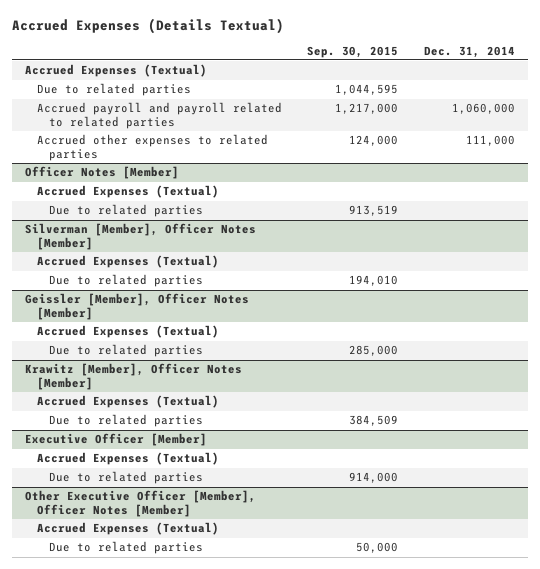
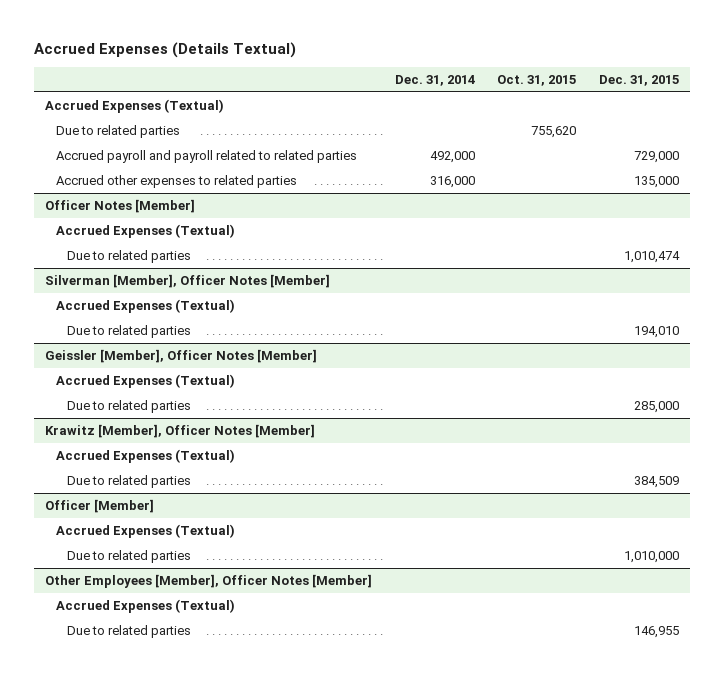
- | Sep. 30, 2015 | Dec. 31, 2014
+ | Dec. 31, 2014 | Oct. 31, 2015 | Dec. 31, 2015
- Accrued payroll and payroll related to related parties | 1,217,000 | 1,060,000
- Accrued other expenses to related parties | 124,000 | 111,000
+ Accrued payroll and payroll related to related parties | 492,000 | | 729,000
+ Accrued other expenses to related parties | 316,000 | | 135,000
- Executive Officer [Member]
+ Officer [Member]
- Other Executive Officer [Member], Officer Notes [Member]
+ Other Employees [Member], Officer Notes [Member]

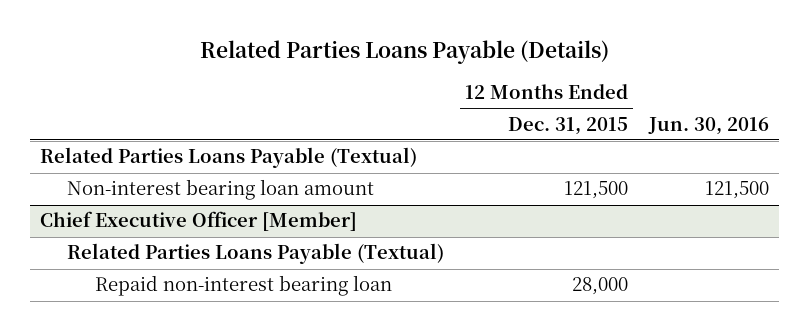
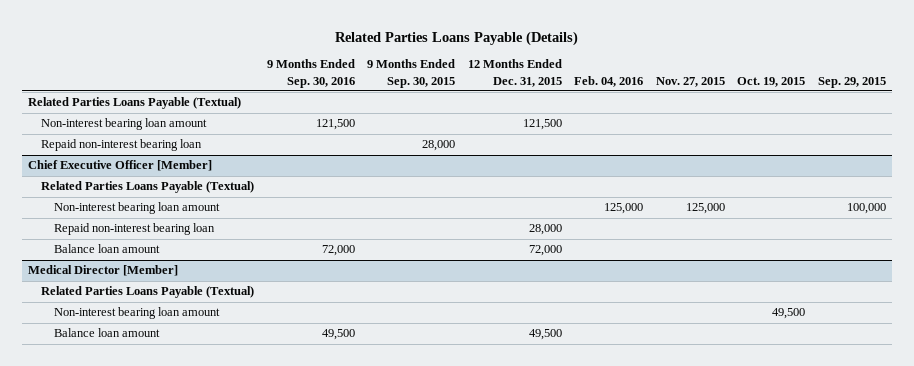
- | 12 Months Ended Dec. 31, 2015 | Jun. 30, 2016
+ | 9 Months Ended Sep. 30, 2016 | 9 Months Ended Sep. 30, 2015 | 12 Months Ended Dec. 31, 2015 | Feb. 04, 2016 | Nov. 27, 2015 | Oct. 19, 2015 | Sep. 29, 2015
+ Repaid non-interest bearing loan | | 28,000 | | | | |
@ Chief Executive Officer [Member]
+ Non-interest bearing loan amount | | | | 125,000 | 125,000 | | 100,000
+ Balance loan amount | 72,000 | | 72,000 | | | |
+ Medical Director [Member]
+ Related Parties Loans Payable (Textual)
+ Non-interest bearing loan amount | | | | | | 49,500 |
+ Balance loan amount | 49,500 | | 49,500 | | | |

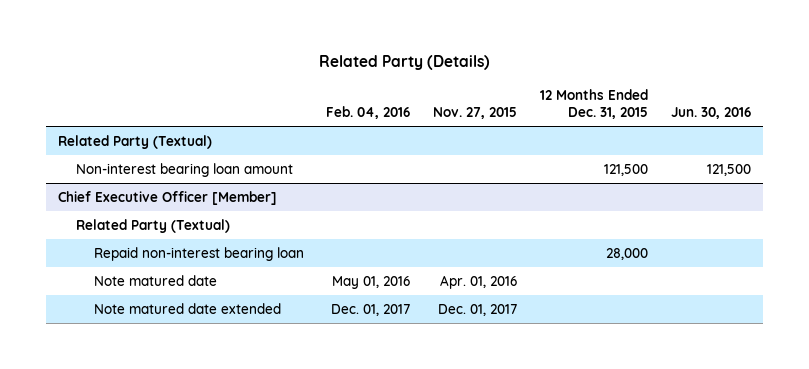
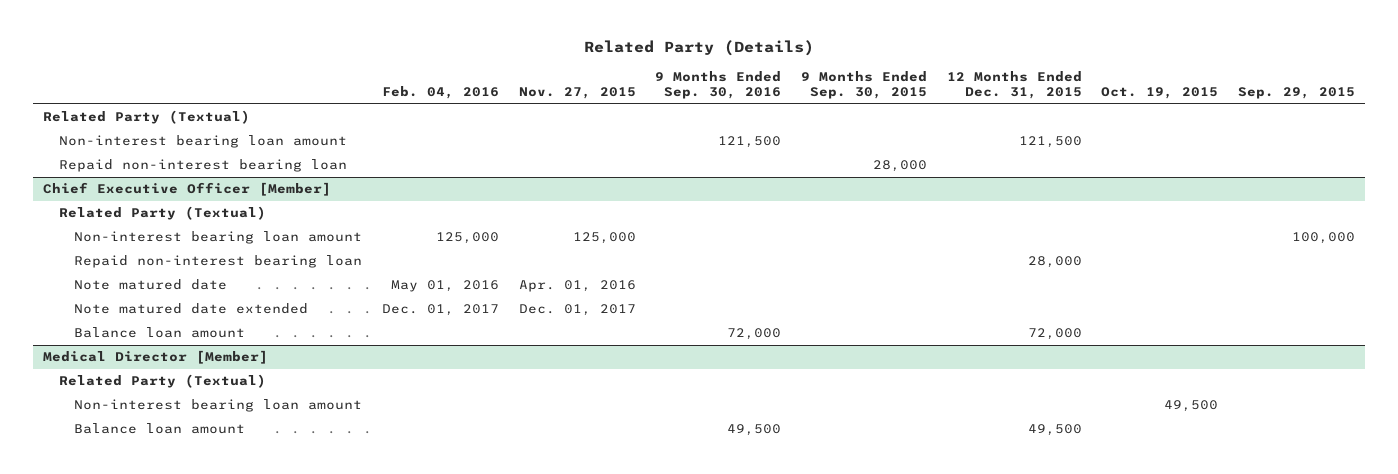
- | Feb. 04, 2016 | Nov. 27, 2015 | 12 Months Ended Dec. 31, 2015 | Jun. 30, 2016
+ | Feb. 04, 2016 | Nov. 27, 2015 | 9 Months Ended Sep. 30, 2016 | 9 Months Ended Sep. 30, 2015 | 12 Months Ended Dec. 31, 2015 | Oct. 19, 2015 | Sep. 29, 2015
+ Repaid non-interest bearing loan | | | | 28,000 | | |
@ Chief Executive Officer [Member]
+ Non-interest bearing loan amount | 125,000 | 125,000 | | | | | 100,000
+ Balance loan amount | | | 72,000 | | 72,000 | |
+ Medical Director [Member]
+ Related Party (Textual)
+ Non-interest bearing loan amount | | | | | | 49,500 |
+ Balance loan amount | | | 49,500 | | 49,500 | |

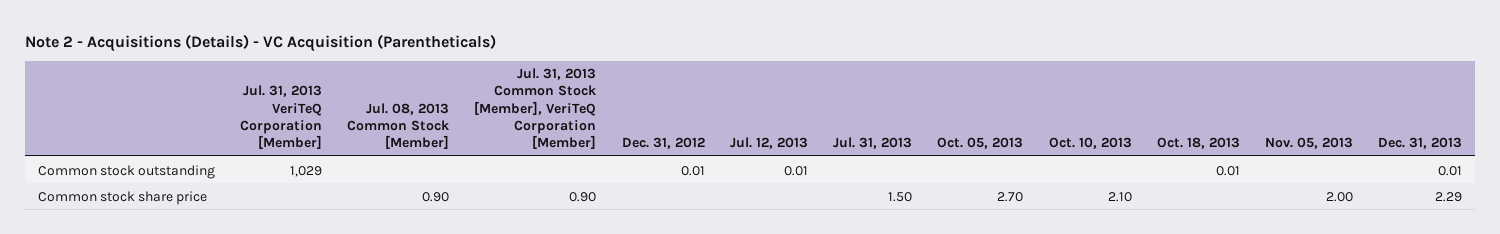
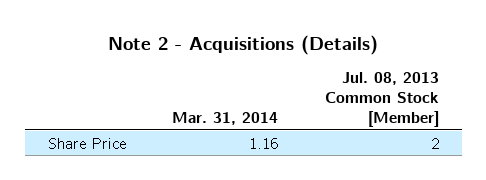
- Note 2 - Acquisitions (Details) - VC Acquisition (Parentheticals)
+ Note 2 - Acquisitions (Details)
- | Jul. 31, 2013 VeriTeQ Corporation [Member] | Jul. 08, 2013 Common Stock [Member] | Jul. 31, 2013 Common Stock [Member], VeriTeQ Corporation [Member] | Dec. 31, 2012 | Jul. 12, 2013 | Jul. 31, 2013 | Oct. 05, 2013 | Oct. 10, 2013 | Oct. 18, 2013 | Nov. 05, 2013 | Dec. 31, 2013
+ | Mar. 31, 2014 | Jul. 08, 2013 Common Stock [Member]
- Common stock outstanding | 1,029 | | | 0.01 | 0.01 | | | | 0.01 | | 0.01
- Common stock share price | | 0.90 | 0.90 | | | 1.50 | 2.70 | 2.10 | | 2.00 | 2.29
+ Share Price | 1.16 | 2

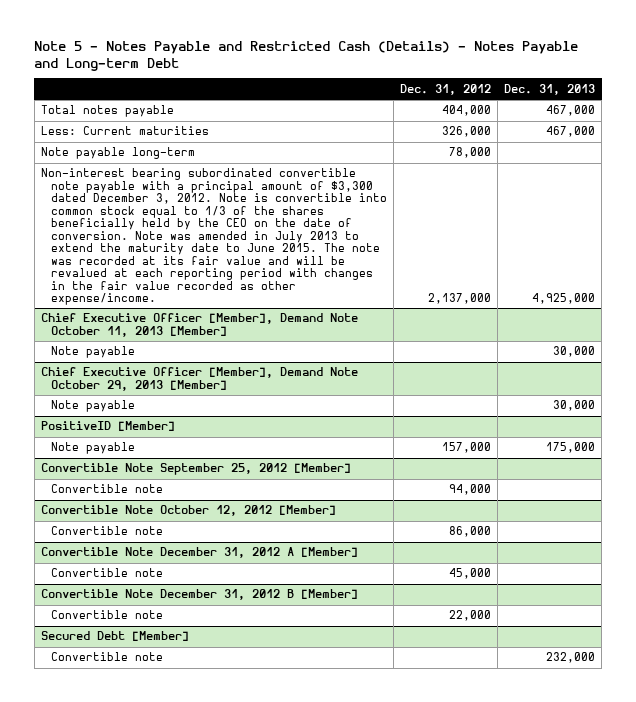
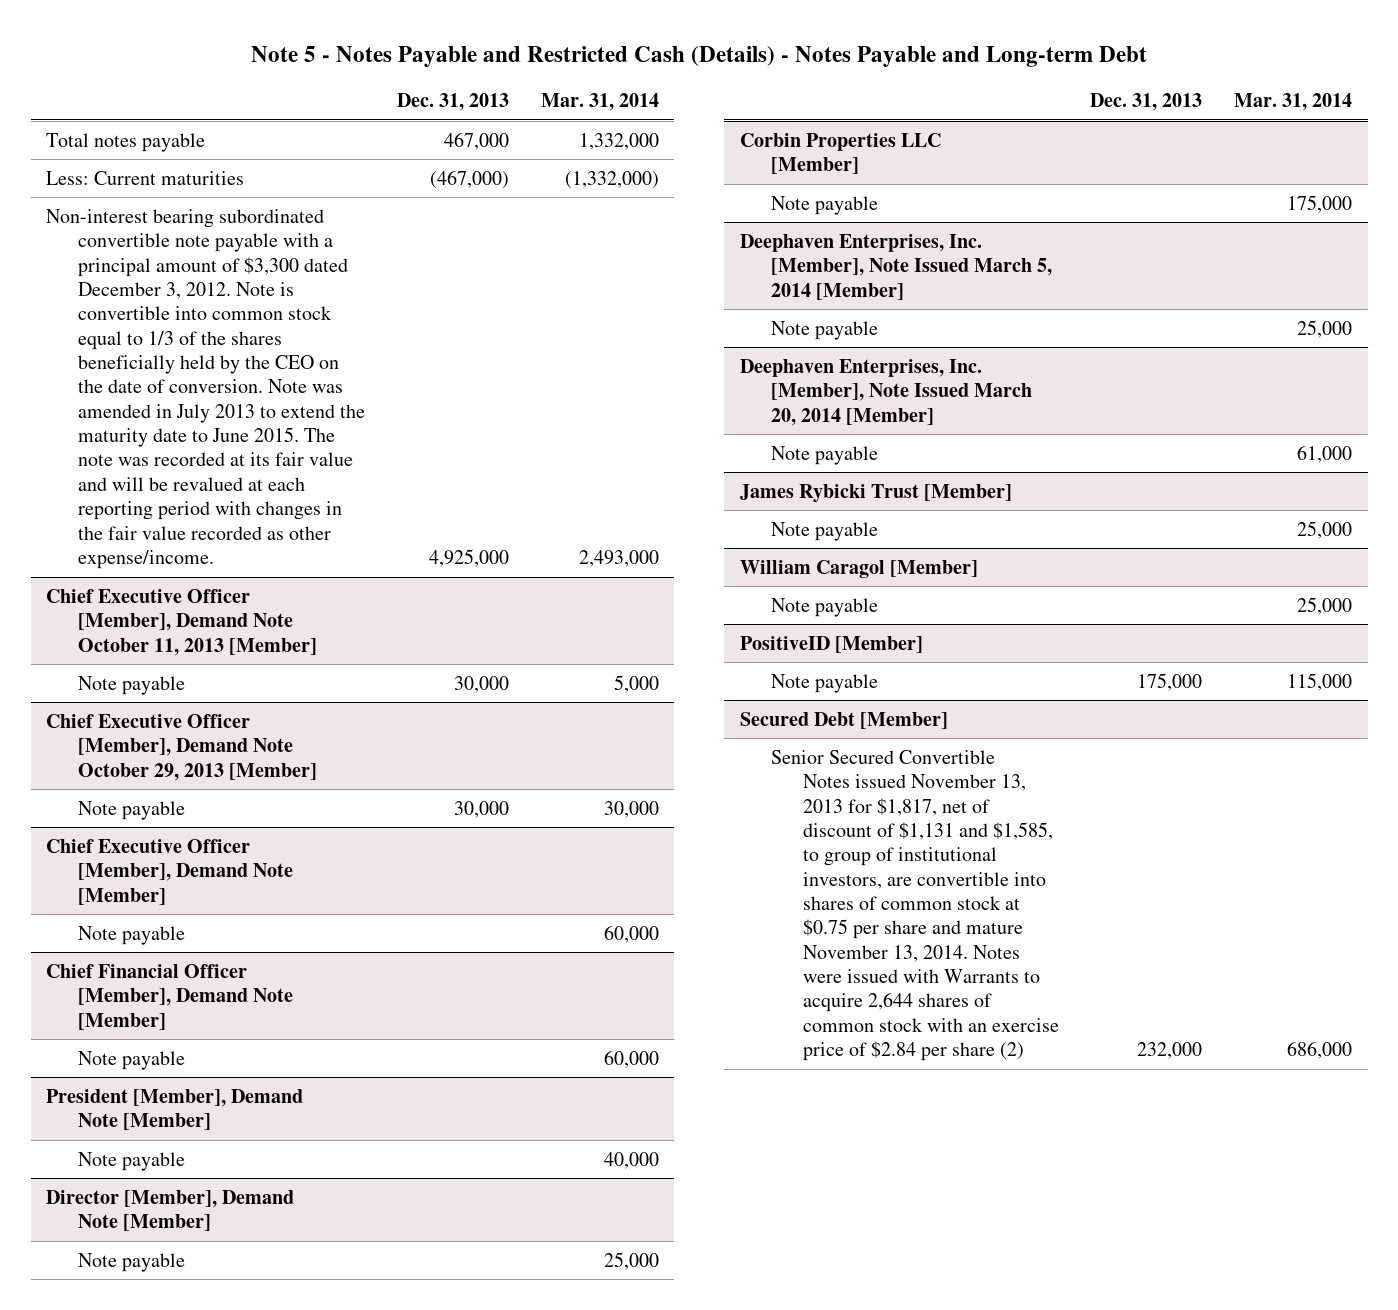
- | Dec. 31, 2012 | Dec. 31, 2013
+ | Dec. 31, 2013 | Mar. 31, 2014
- Less: Current maturities | 326,000 | 467,000
- Note payable long-term | 78,000 |
+ Less: Current maturities | (467,000) | (1,332,000)
+ Chief Executive Officer [Member], Demand Note [Member]
+ Note payable | | 60,000
+ Chief Financial Officer [Member], Demand Note [Member]
+ Note payable | | 60,000
+ President [Member], Demand Note [Member]
+ Note payable | | 40,000
+ Director [Member], Demand Note [Member]
+ Note payable | | 25,000
+ Corbin Properties LLC [Member]
+ Note payable | | 175,000
+ Deephaven Enterprises, Inc. [Member], Note Issued March 5, 2014 [Member]
+ Note payable | | 25,000
+ Deephaven Enterprises, Inc. [Member], Note Issued March 20, 2014 [Member]
+ Note payable | | 61,000
+ James Rybicki Trust [Member]
+ Note payable | | 25,000
+ William Caragol [Member]
+ Note payable | | 25,000
- Convertible Note September 25, 2012 [Member]
- Convertible note | 94,000 |
- Convertible Note October 12, 2012 [Member]
- Convertible note | 86,000 |
- Convertible Note December 31, 2012 A [Member]
- Convertible note | 45,000 |
- Convertible Note December 31, 2012 B [Member]
- Convertible note | 22,000 |
@ Secured Debt [Member]
- Convertible note | | 232,000
+ Senior Secured Convertible Notes issued November 13, 2013 for $1,817, net of discount of $1,131 and $1,585, to group of institutional investors, are convertible into shares of common stock at $0.75 per share and mature November 13, 2014. Notes were issued with Warrants to acquire 2,644 shares of common stock with an exercise price of $2.84 per share (2) | 232,000 | 686,000

